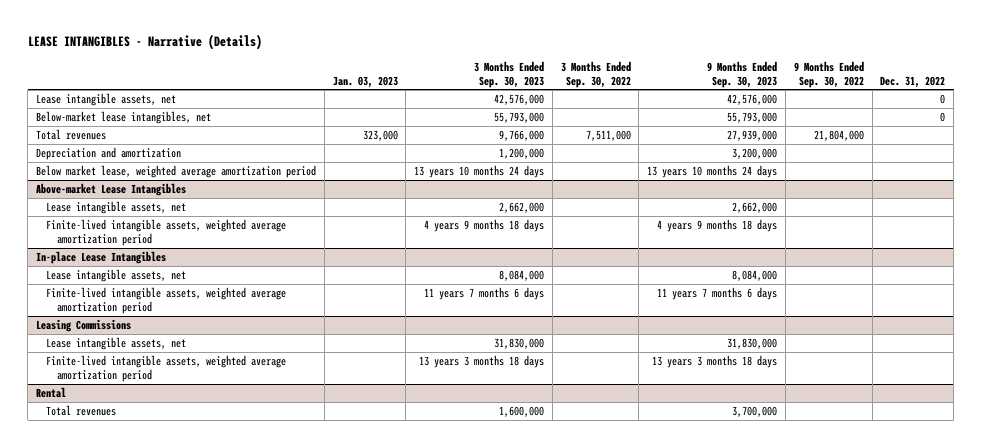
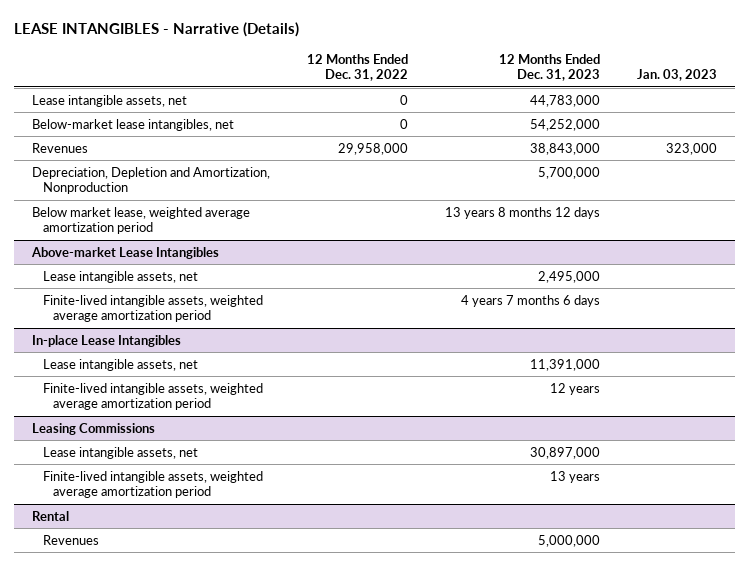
- | Jan. 03, 2023 | 3 Months Ended Sep. 30, 2023 | 3 Months Ended Sep. 30, 2022 | 9 Months Ended Sep. 30, 2023 | 9 Months Ended Sep. 30, 2022 | Dec. 31, 2022
+ | 12 Months Ended Dec. 31, 2022 | 12 Months Ended Dec. 31, 2023 | Jan. 03, 2023
- Total revenues | 323,000 | 9,766,000 | 7,511,000 | 27,939,000 | 21,804,000 |
- Depreciation and amortization | | 1,200,000 | | 3,200,000 | |
+ Revenues | 29,958,000 | 38,843,000 | 323,000
+ Depreciation, Depletion and Amortization, Nonproduction | | 5,700,000 |
@ Rental
- Total revenues | | 1,600,000 | | 3,700,000 | |
+ Revenues | | 5,000,000 |

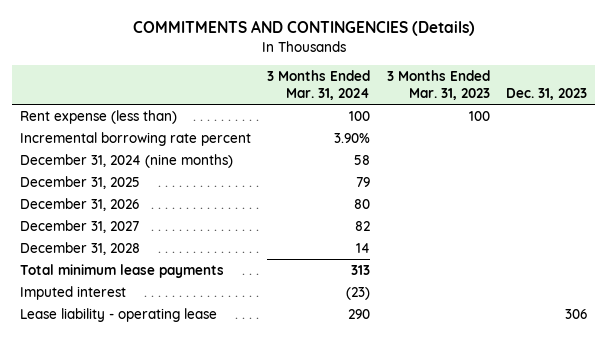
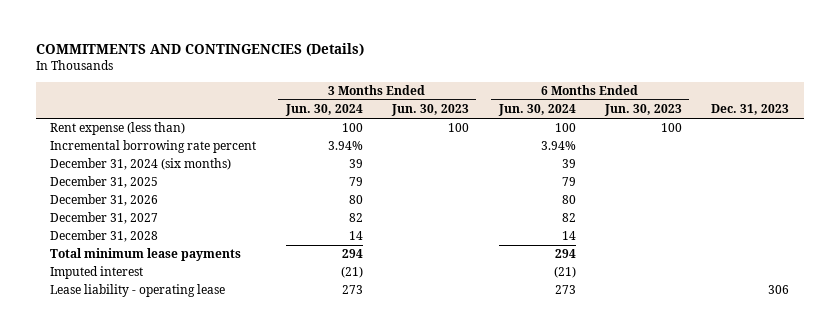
- | 3 Months Ended Mar. 31, 2024 | 3 Months Ended Mar. 31, 2023 | Dec. 31, 2023
+ | 3 Months Ended Jun. 30, 2024 | 3 Months Ended Jun. 30, 2023 | 6 Months Ended Jun. 30, 2024 | 6 Months Ended Jun. 30, 2023 | Dec. 31, 2023
- December 31, 2024 (nine months) | 58 | |
+ December 31, 2024 (six months) | 39 | | 39 | |

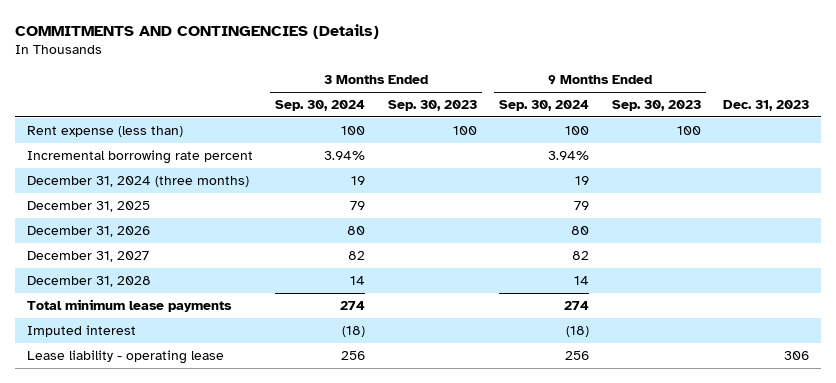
- | 3 Months Ended Jun. 30, 2024 | 3 Months Ended Jun. 30, 2023 | 6 Months Ended Jun. 30, 2024 | 6 Months Ended Jun. 30, 2023 | Dec. 31, 2023
+ | 3 Months Ended Sep. 30, 2024 | 3 Months Ended Sep. 30, 2023 | 9 Months Ended Sep. 30, 2024 | 9 Months Ended Sep. 30, 2023 | Dec. 31, 2023
- December 31, 2024 (six months) | 39 | | 39 | |
+ December 31, 2024 (three months) | 19 | | 19 | |

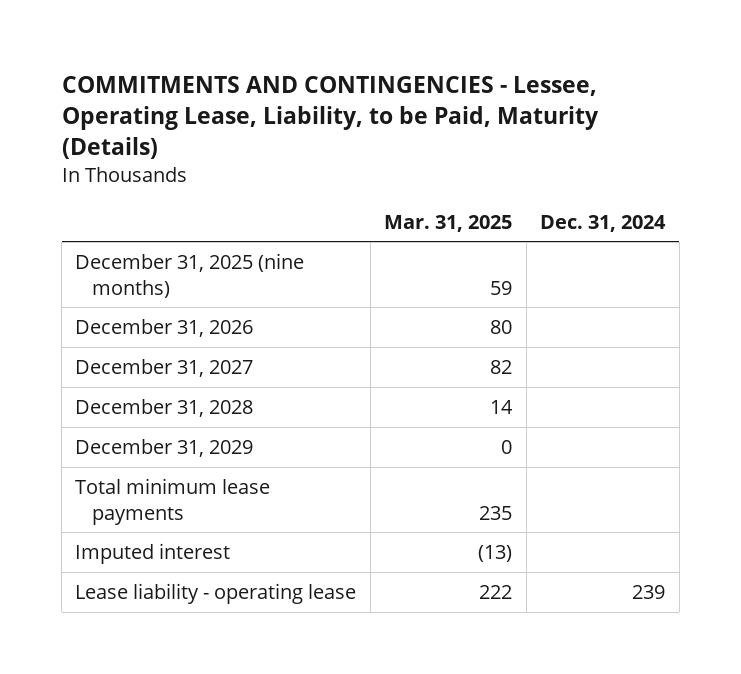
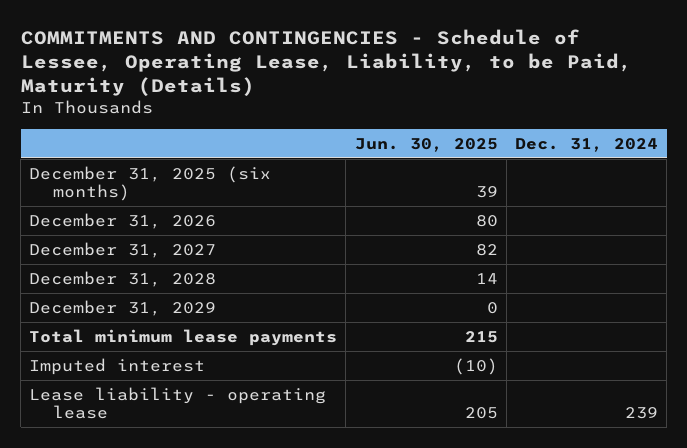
- COMMITMENTS AND CONTINGENCIES - Lessee, Operating Lease, Liability, to be Paid, Maturity (Details)
+ COMMITMENTS AND CONTINGENCIES - Schedule of Lessee, Operating Lease, Liability, to be Paid, Maturity (Details)
- | Mar. 31, 2025 | Dec. 31, 2024
+ | Jun. 30, 2025 | Dec. 31, 2024
- December 31, 2025 (nine months) | 59 |
+ December 31, 2025 (six months) | 39 |

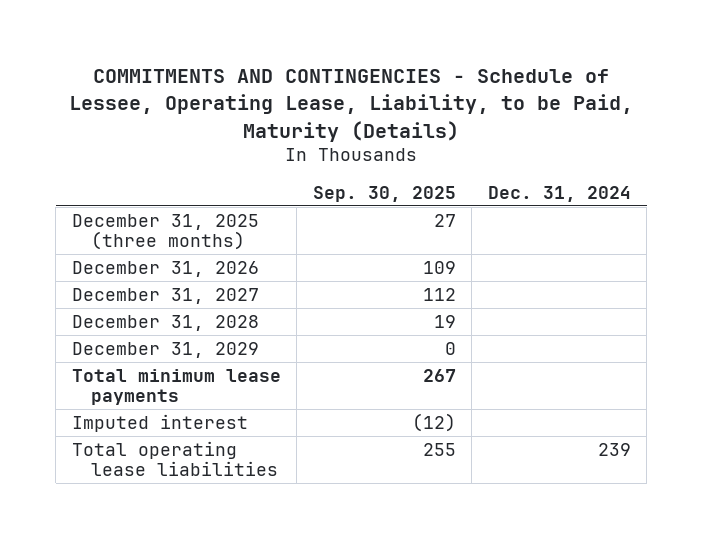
- | Jun. 30, 2025 | Dec. 31, 2024
+ | Sep. 30, 2025 | Dec. 31, 2024
- December 31, 2025 (six months) | 39 |
+ December 31, 2025 (three months) | 27 |
- Lease liability - operating lease | 205 | 239
+ Total operating lease liabilities | 255 | 239

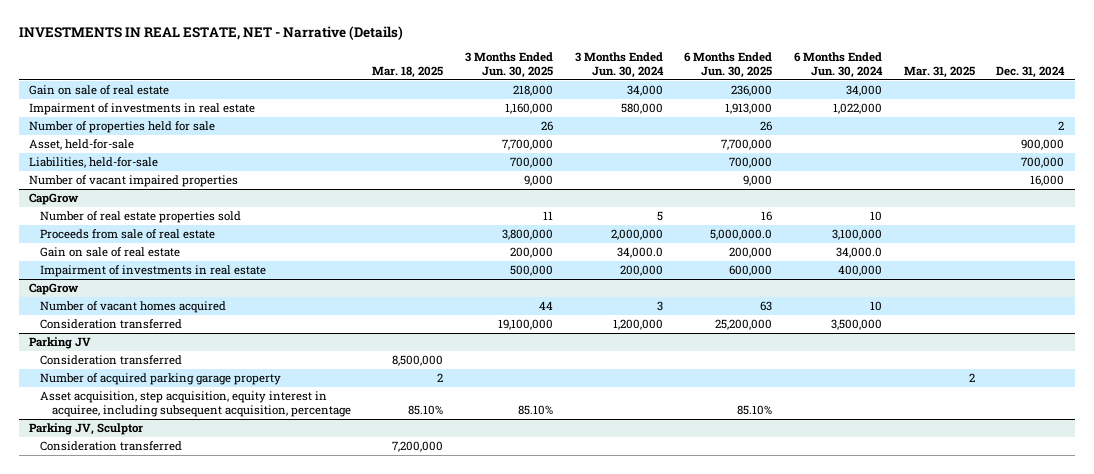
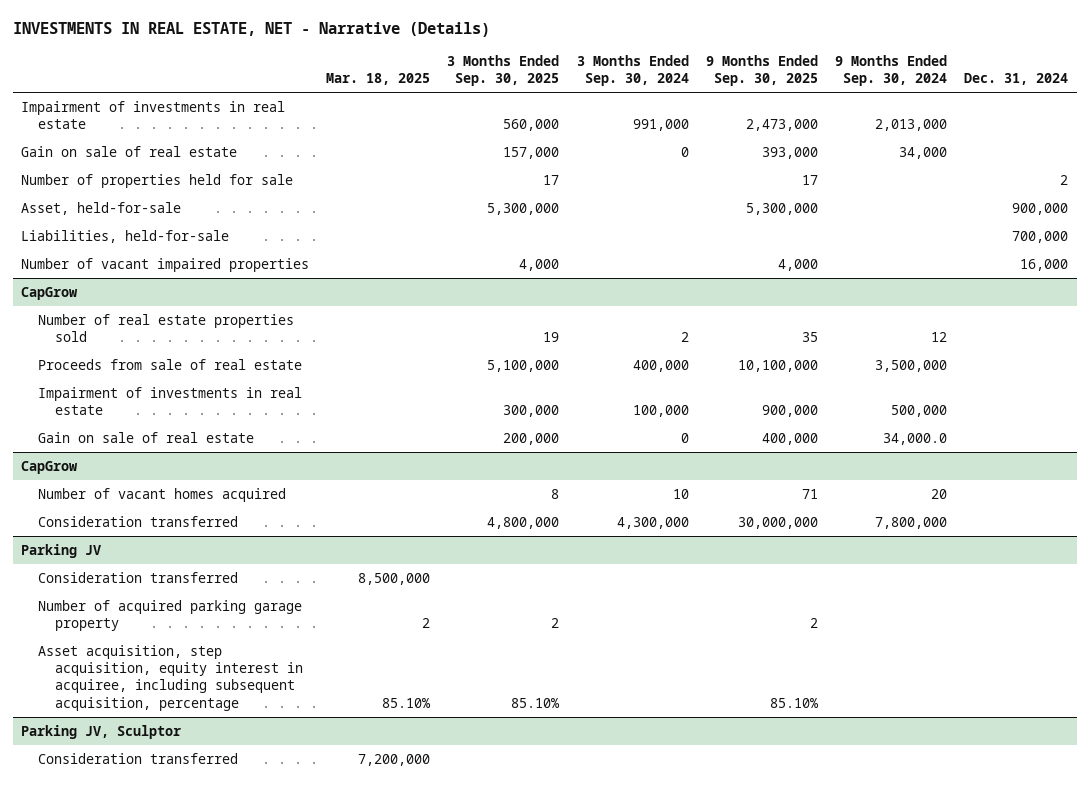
- | Mar. 18, 2025 | 3 Months Ended Jun. 30, 2025 | 3 Months Ended Jun. 30, 2024 | 6 Months Ended Jun. 30, 2025 | 6 Months Ended Jun. 30, 2024 | Mar. 31, 2025 | Dec. 31, 2024
+ | Mar. 18, 2025 | 3 Months Ended Sep. 30, 2025 | 3 Months Ended Sep. 30, 2024 | 9 Months Ended Sep. 30, 2025 | 9 Months Ended Sep. 30, 2024 | Dec. 31, 2024
moved down: Gain on sale of real estate | | 157,000 | 0 | 393,000 | 34,000 |
@ CapGrow
moved down: Gain on sale of real estate | | 200,000 | 0 | 400,000 | 34,000.0 |

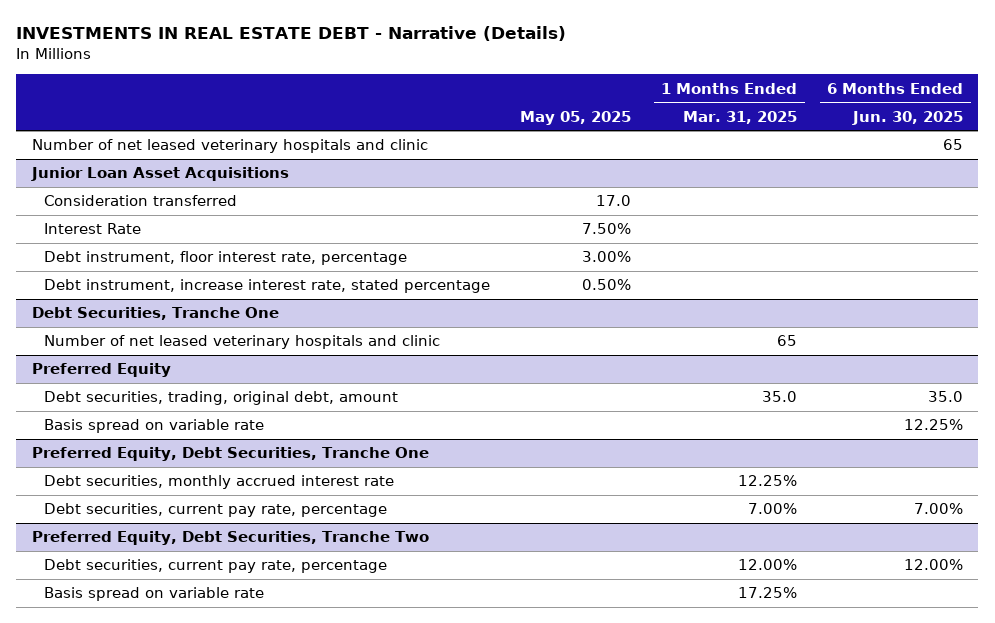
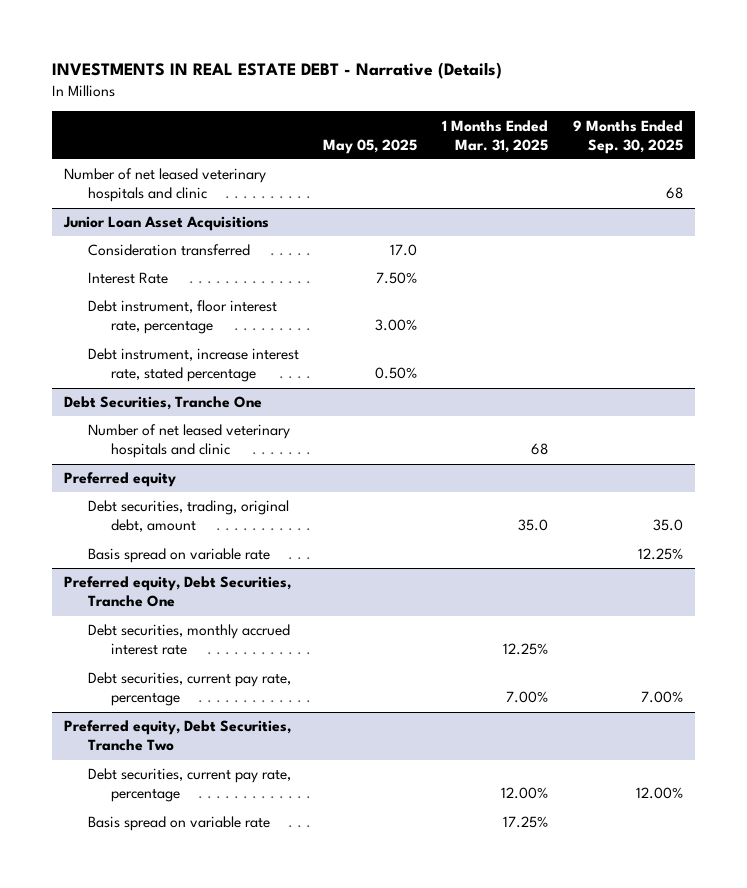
- | May 05, 2025 | 1 Months Ended Mar. 31, 2025 | 6 Months Ended Jun. 30, 2025
+ | May 05, 2025 | 1 Months Ended Mar. 31, 2025 | 9 Months Ended Sep. 30, 2025
@ Debt Securities, Tranche One
- Number of net leased veterinary hospitals and clinic | | 65 |
- Preferred Equity
@ Debt Securities, Tranche One
+ Number of net leased veterinary hospitals and clinic | | 68 |
+ Preferred equity
- Preferred Equity, Debt Securities, Tranche One
+ Preferred equity, Debt Securities, Tranche One
- Preferred Equity, Debt Securities, Tranche Two
+ Preferred equity, Debt Securities, Tranche Two

